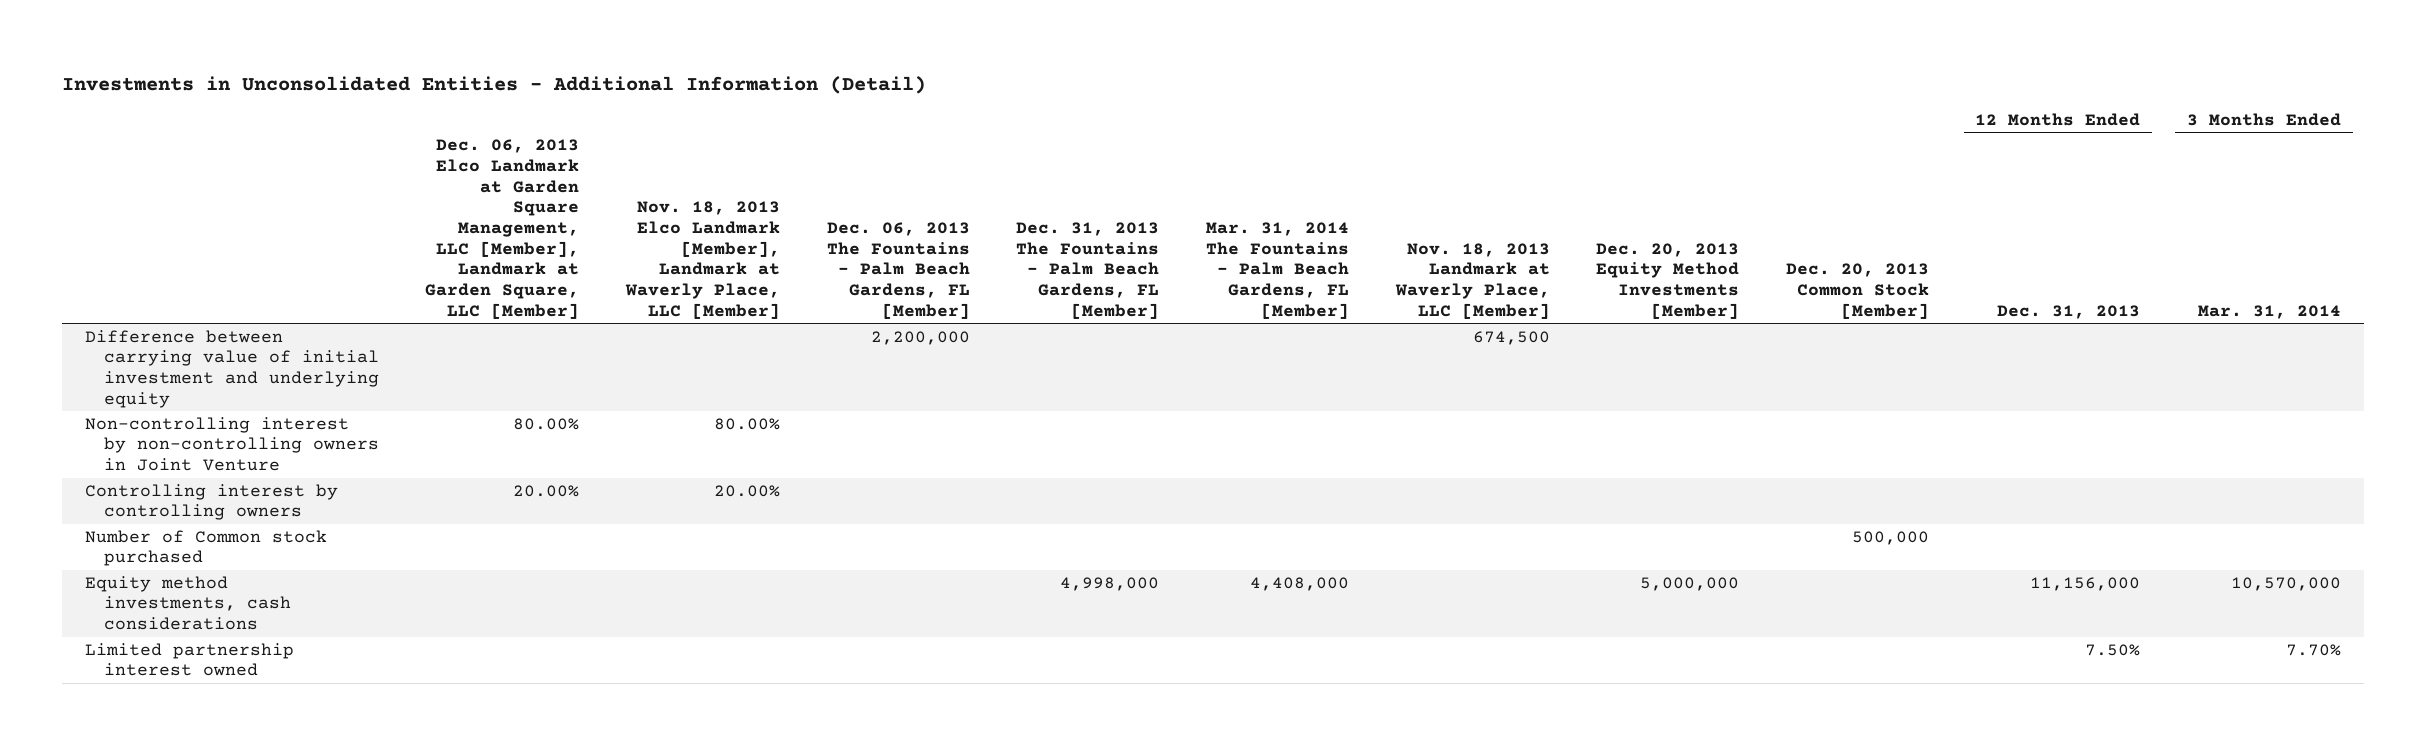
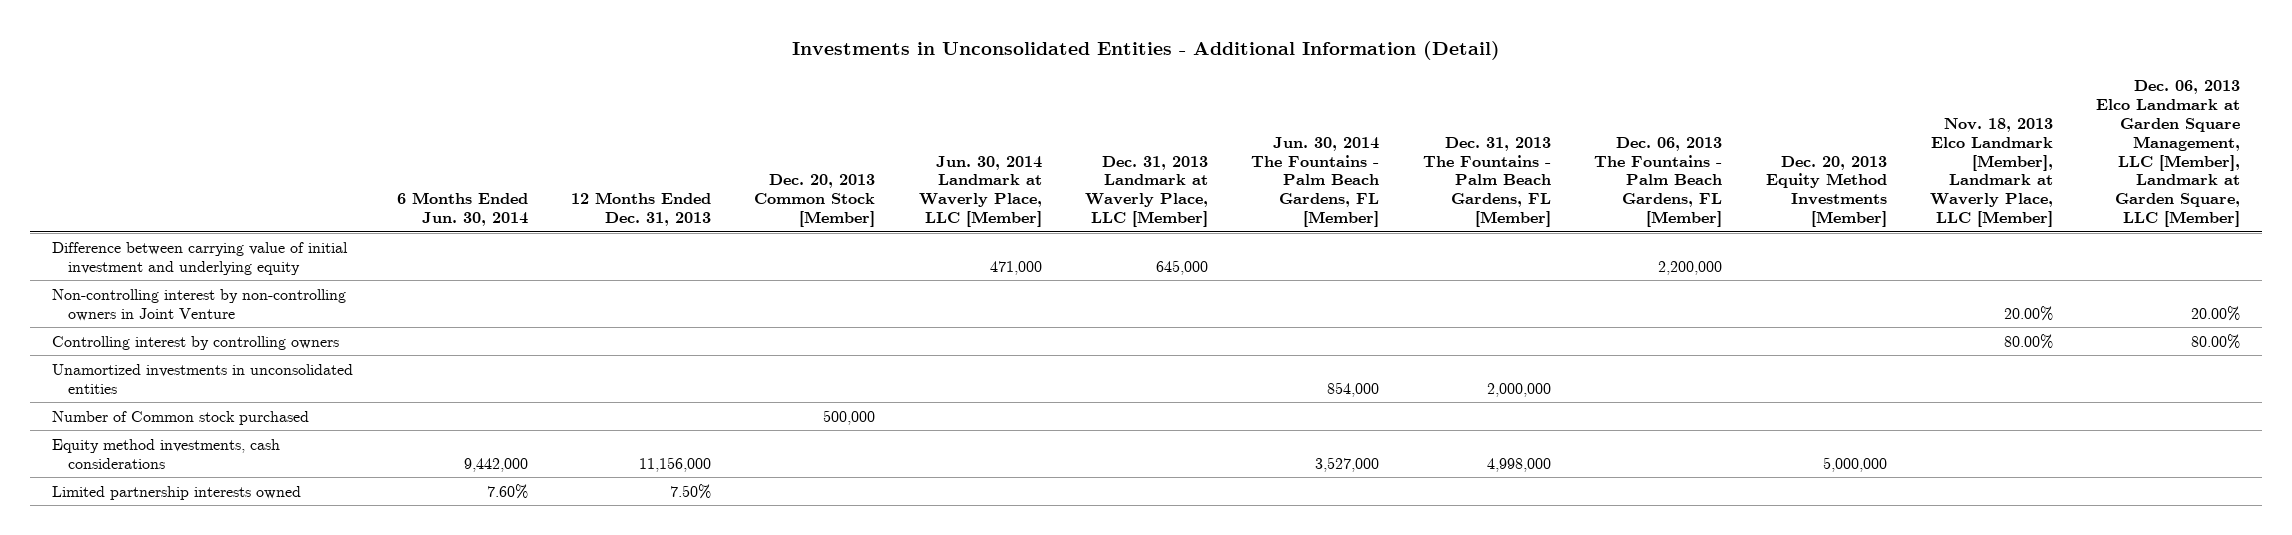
- | Dec. 06, 2013 Elco Landmark at Garden Square Management, LLC [Member], Landmark at Garden Square, LLC [Member] | Nov. 18, 2013 Elco Landmark [Member], Landmark at Waverly Place, LLC [Member] | Dec. 06, 2013 The Fountains - Palm Beach Gardens, FL [Member] | Dec. 31, 2013 The Fountains - Palm Beach Gardens, FL [Member] | Mar. 31, 2014 The Fountains - Palm Beach Gardens, FL [Member] | Nov. 18, 2013 Landmark at Waverly Place, LLC [Member] | Dec. 20, 2013 Equity Method Investments [Member] | Dec. 20, 2013 Common Stock [Member] | 12 Months Ended Dec. 31, 2013 | 3 Months Ended Mar. 31, 2014
+ | 6 Months Ended Jun. 30, 2014 | 12 Months Ended Dec. 31, 2013 | Dec. 20, 2013 Common Stock [Member] | Jun. 30, 2014 Landmark at Waverly Place, LLC [Member] | Dec. 31, 2013 Landmark at Waverly Place, LLC [Member] | Jun. 30, 2014 The Fountains - Palm Beach Gardens, FL [Member] | Dec. 31, 2013 The Fountains - Palm Beach Gardens, FL [Member] | Dec. 06, 2013 The Fountains - Palm Beach Gardens, FL [Member] | Dec. 20, 2013 Equity Method Investments [Member] | Nov. 18, 2013 Elco Landmark [Member], Landmark at Waverly Place, LLC [Member] | Dec. 06, 2013 Elco Landmark at Garden Square Management, LLC [Member], Landmark at Garden Square, LLC [Member]
- Non-controlling interest by non-controlling owners in Joint Venture | 80.00% | 80.00% | | | | | | | |
- Controlling interest by controlling owners | 20.00% | 20.00% | | | | | | | |
+ Non-controlling interest by non-controlling owners in Joint Venture | | | | | | | | | | 20.00% | 20.00%
+ Controlling interest by controlling owners | | | | | | | | | | 80.00% | 80.00%
+ Unamortized investments in unconsolidated entities | | | | | | 854,000 | 2,000,000 | | | |
- Limited partnership interest owned | | | | | | | | | 7.50% | 7.70%
+ Limited partnership interests owned | 7.60% | 7.50% | | | | | | | | |

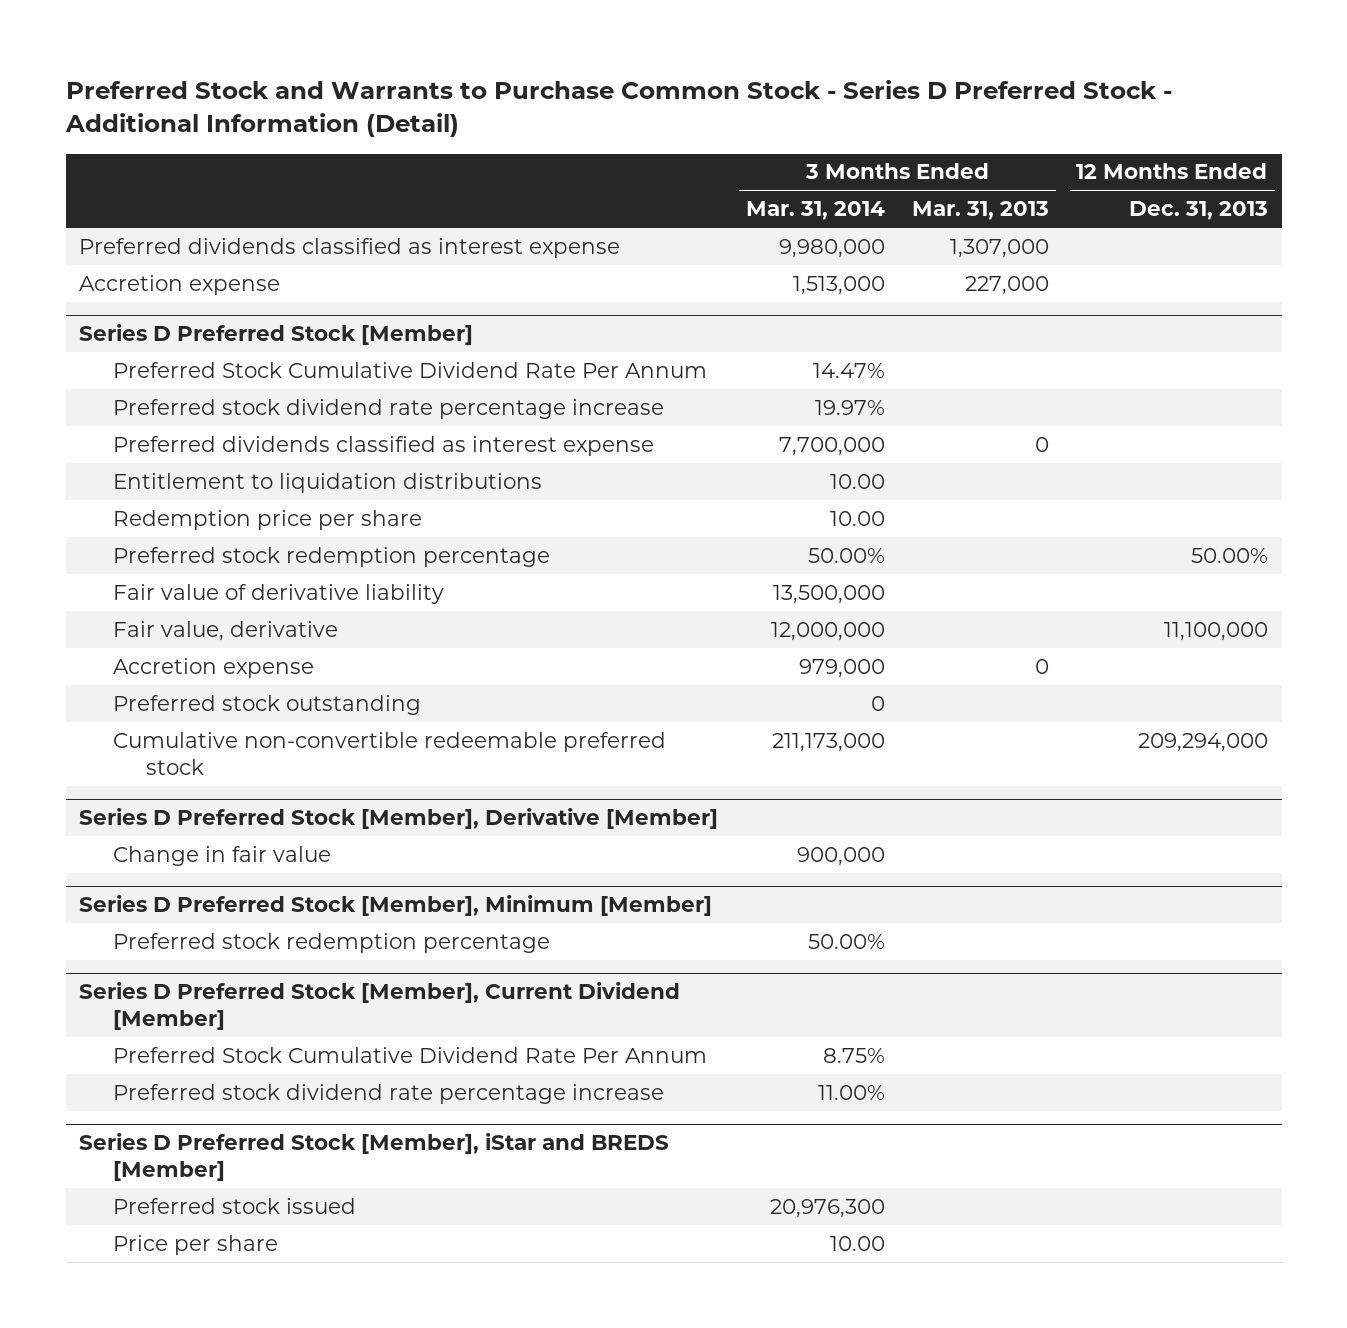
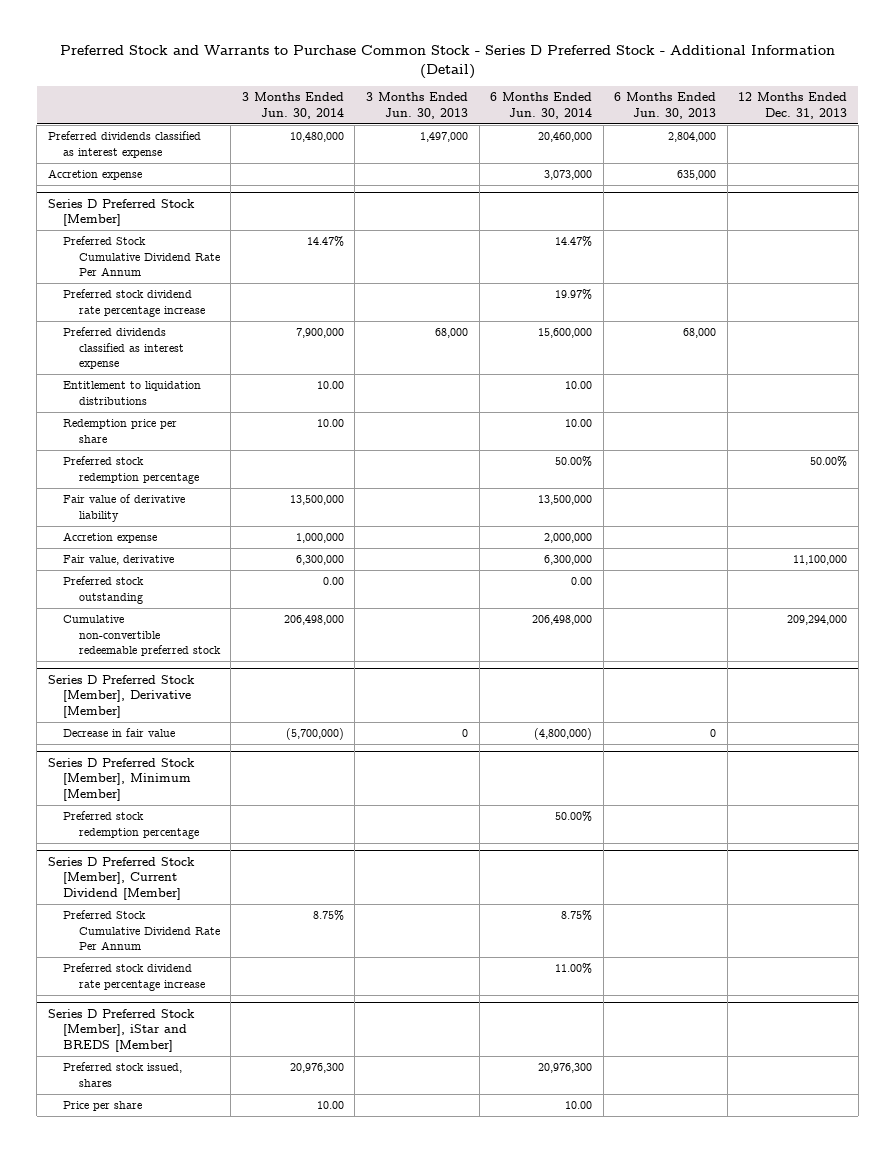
- | 3 Months Ended Mar. 31, 2014 | 3 Months Ended Mar. 31, 2013 | 12 Months Ended Dec. 31, 2013
+ | 3 Months Ended Jun. 30, 2014 | 3 Months Ended Jun. 30, 2013 | 6 Months Ended Jun. 30, 2014 | 6 Months Ended Jun. 30, 2013 | 12 Months Ended Dec. 31, 2013
@ Series D Preferred Stock [Member]
moved down: Fair value, derivative | 6,300,000 | | 6,300,000 | | 11,100,000
@ Series D Preferred Stock [Member], Derivative [Member]
- Change in fair value | 900,000 | |
+ Decrease in fair value | (5,700,000) | 0 | (4,800,000) | 0 |
@ Series D Preferred Stock [Member], iStar and BREDS [Member]
- Preferred stock issued | 20,976,300 | |
+ Preferred stock issued, shares | 20,976,300 | | 20,976,300 | |

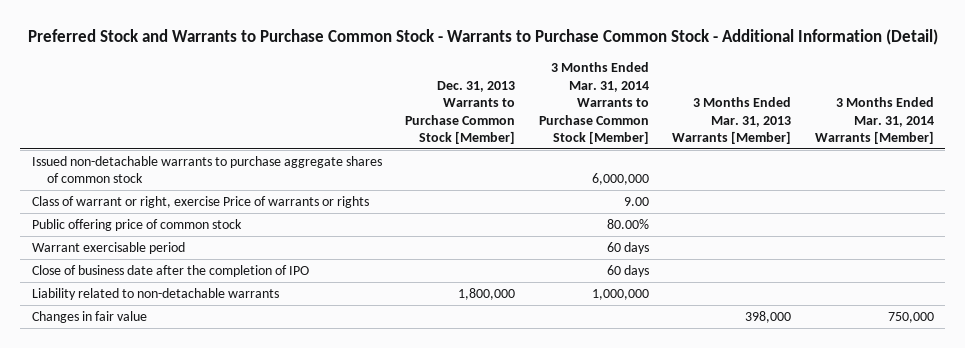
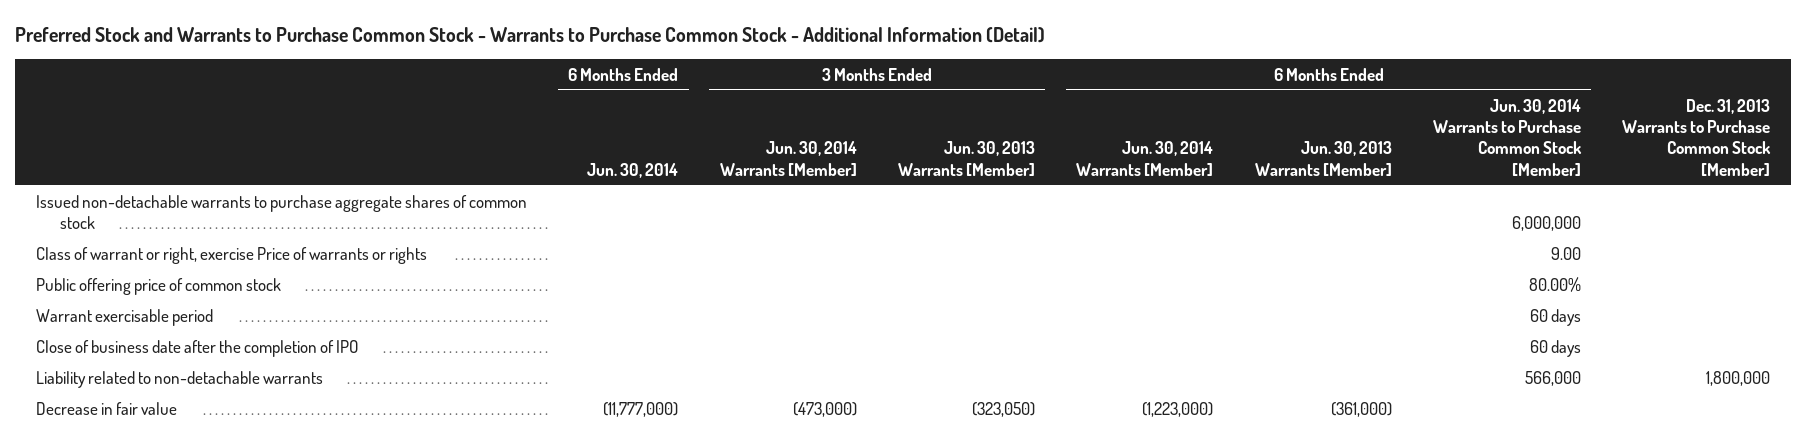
- | Dec. 31, 2013 Warrants to Purchase Common Stock [Member] | 3 Months Ended Mar. 31, 2014 Warrants to Purchase Common Stock [Member] | 3 Months Ended Mar. 31, 2013 Warrants [Member] | 3 Months Ended Mar. 31, 2014 Warrants [Member]
+ | 6 Months Ended Jun. 30, 2014 | 3 Months Ended Jun. 30, 2014 Warrants [Member] | 3 Months Ended Jun. 30, 2013 Warrants [Member] | 6 Months Ended Jun. 30, 2014 Warrants [Member] | 6 Months Ended Jun. 30, 2013 Warrants [Member] | 6 Months Ended Jun. 30, 2014 Warrants to Purchase Common Stock [Member] | Dec. 31, 2013 Warrants to Purchase Common Stock [Member]
- Changes in fair value | | | 398,000 | 750,000
+ Decrease in fair value | (11,777,000) | (473,000) | (323,050) | (1,223,000) | (361,000) | |

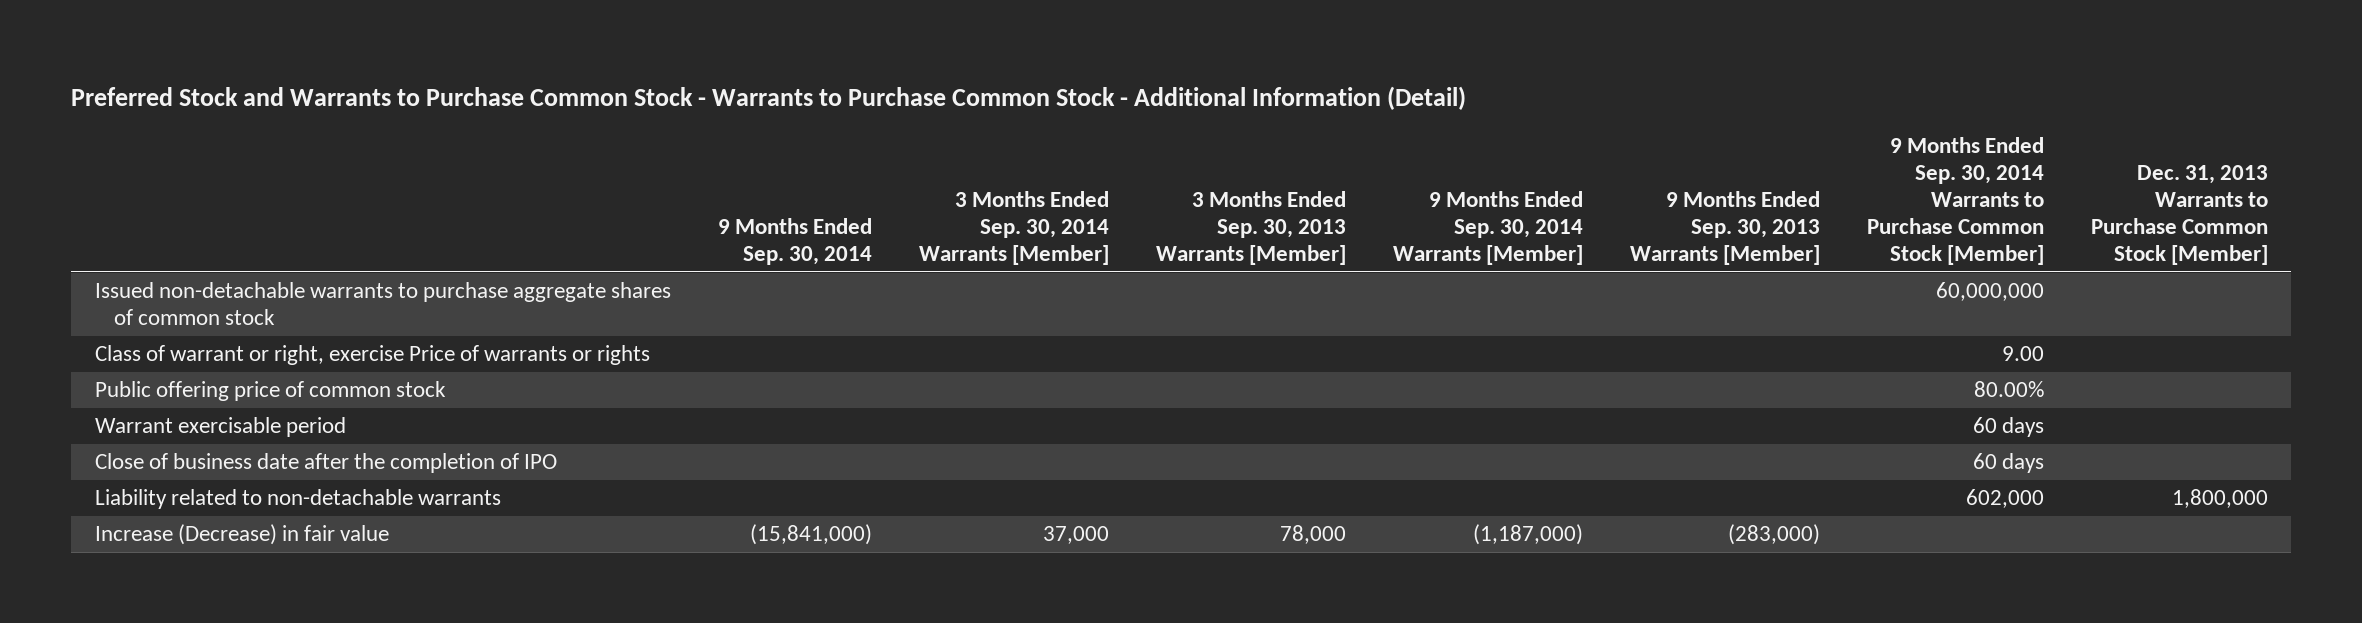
- | 6 Months Ended Jun. 30, 2014 | 3 Months Ended Jun. 30, 2014 Warrants [Member] | 3 Months Ended Jun. 30, 2013 Warrants [Member] | 6 Months Ended Jun. 30, 2014 Warrants [Member] | 6 Months Ended Jun. 30, 2013 Warrants [Member] | 6 Months Ended Jun. 30, 2014 Warrants to Purchase Common Stock [Member] | Dec. 31, 2013 Warrants to Purchase Common Stock [Member]
+ | 9 Months Ended Sep. 30, 2014 | 3 Months Ended Sep. 30, 2014 Warrants [Member] | 3 Months Ended Sep. 30, 2013 Warrants [Member] | 9 Months Ended Sep. 30, 2014 Warrants [Member] | 9 Months Ended Sep. 30, 2013 Warrants [Member] | 9 Months Ended Sep. 30, 2014 Warrants to Purchase Common Stock [Member] | Dec. 31, 2013 Warrants to Purchase Common Stock [Member]
- Decrease in fair value | (11,777,000) | (473,000) | (323,050) | (1,223,000) | (361,000) | |
+ Increase (Decrease) in fair value | (15,841,000) | 37,000 | 78,000 | (1,187,000) | (283,000) | |

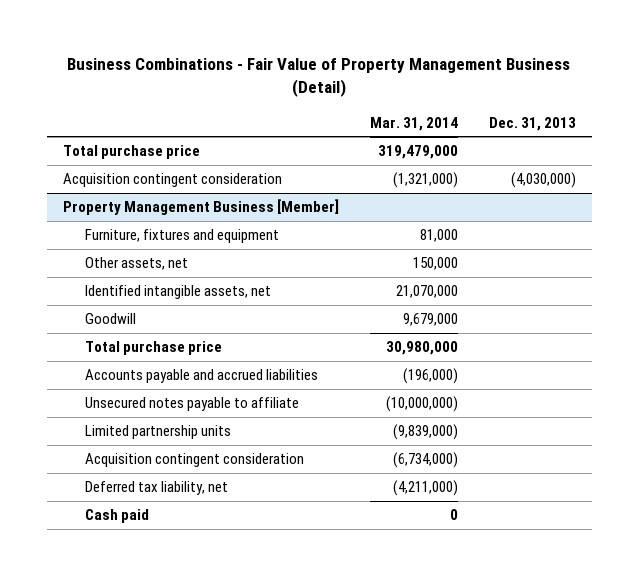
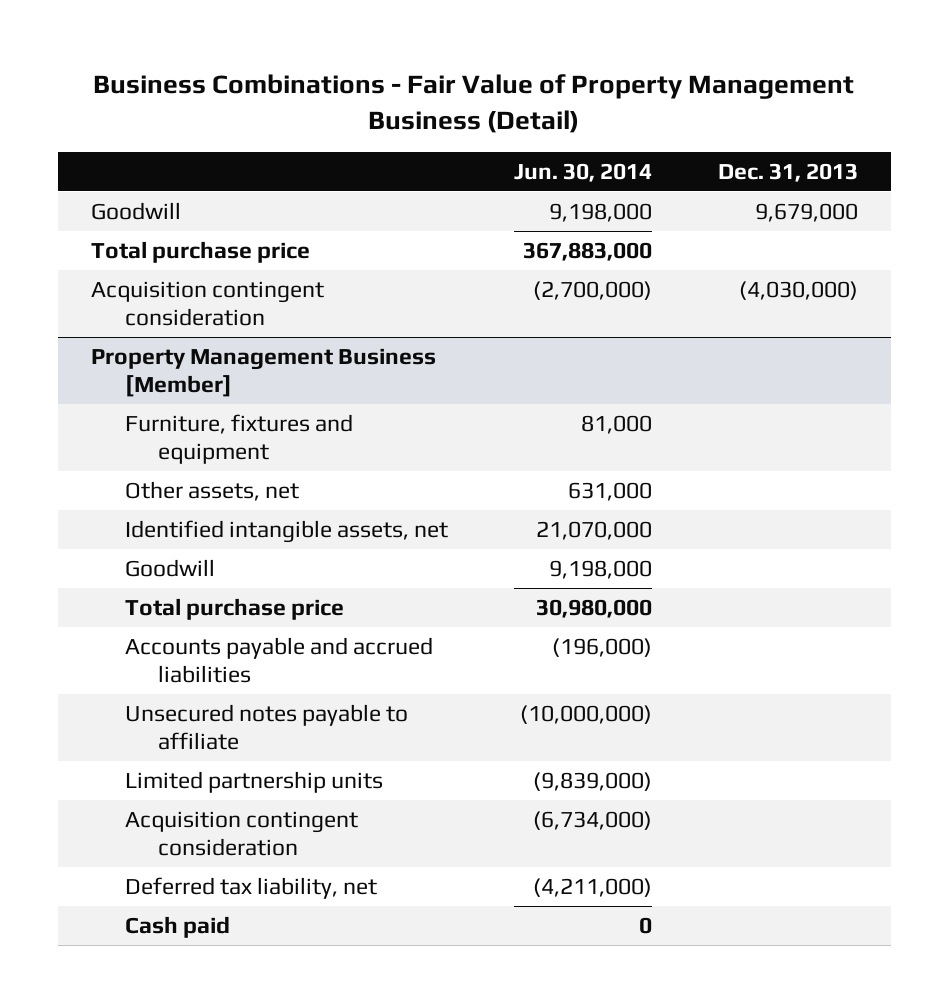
- | Mar. 31, 2014 | Dec. 31, 2013
+ | Jun. 30, 2014 | Dec. 31, 2013
+ Goodwill | 9,198,000 | 9,679,000

